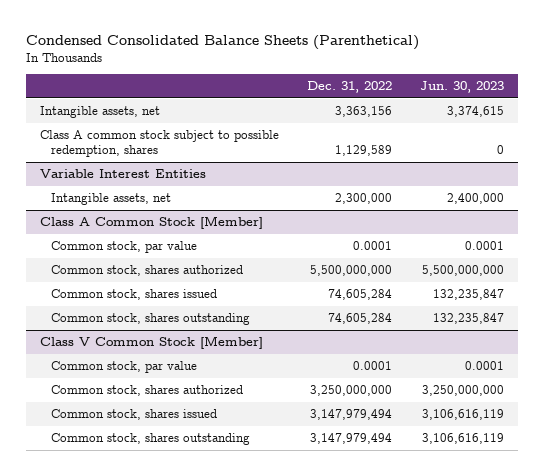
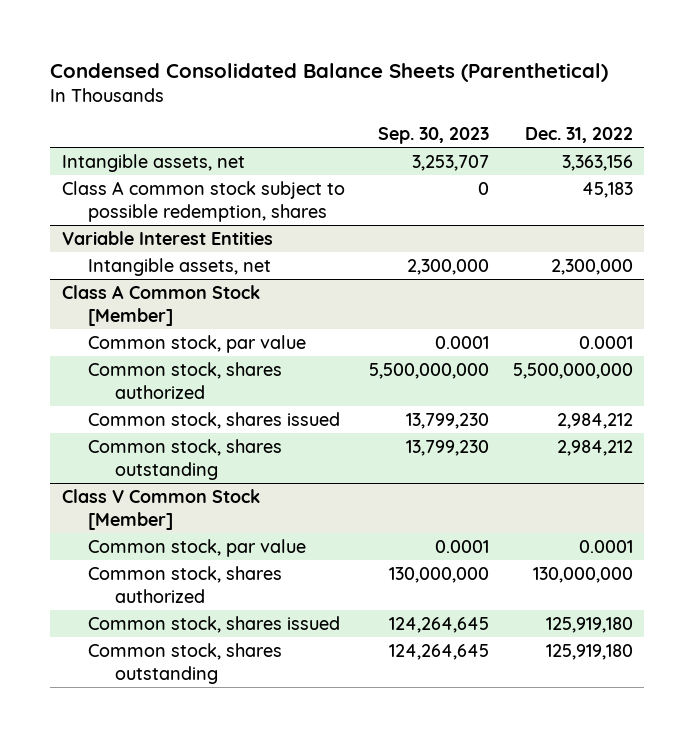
- | Dec. 31, 2022 | Jun. 30, 2023
+ | Sep. 30, 2023 | Dec. 31, 2022
- Class A common stock subject to possible redemption, shares | 1,129,589 | 0
+ Class A common stock subject to possible redemption, shares | 0 | 45,183
@ Class A Common Stock [Member]
- Common stock, shares issued | 74,605,284 | 132,235,847
- Common stock, shares outstanding | 74,605,284 | 132,235,847
+ Common stock, shares issued | 13,799,230 | 2,984,212
+ Common stock, shares outstanding | 13,799,230 | 2,984,212
@ Class V Common Stock [Member]
- Common stock, shares authorized | 3,250,000,000 | 3,250,000,000
- Common stock, shares issued | 3,147,979,494 | 3,106,616,119
- Common stock, shares outstanding | 3,147,979,494 | 3,106,616,119
+ Common stock, shares authorized | 130,000,000 | 130,000,000
+ Common stock, shares issued | 124,264,645 | 125,919,180
+ Common stock, shares outstanding | 124,264,645 | 125,919,180

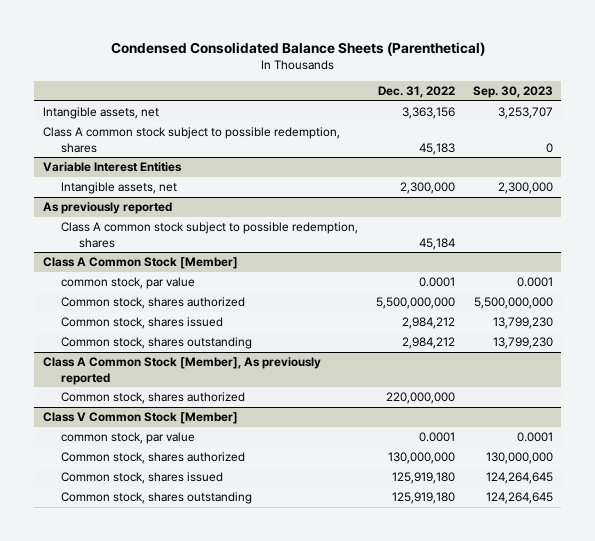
- | Sep. 30, 2023 | Dec. 31, 2022
+ | Dec. 31, 2022 | Sep. 30, 2023
+ As previously reported
+ Class A common stock subject to possible redemption, shares | 45,184 |
@ Class A Common Stock [Member]
- Common stock, par value | 0.0001 | 0.0001
+ common stock, par value | 0.0001 | 0.0001
+ Class A Common Stock [Member], As previously reported
+ Common stock, shares authorized | 220,000,000 |
@ Class V Common Stock [Member]
- Common stock, par value | 0.0001 | 0.0001
+ common stock, par value | 0.0001 | 0.0001

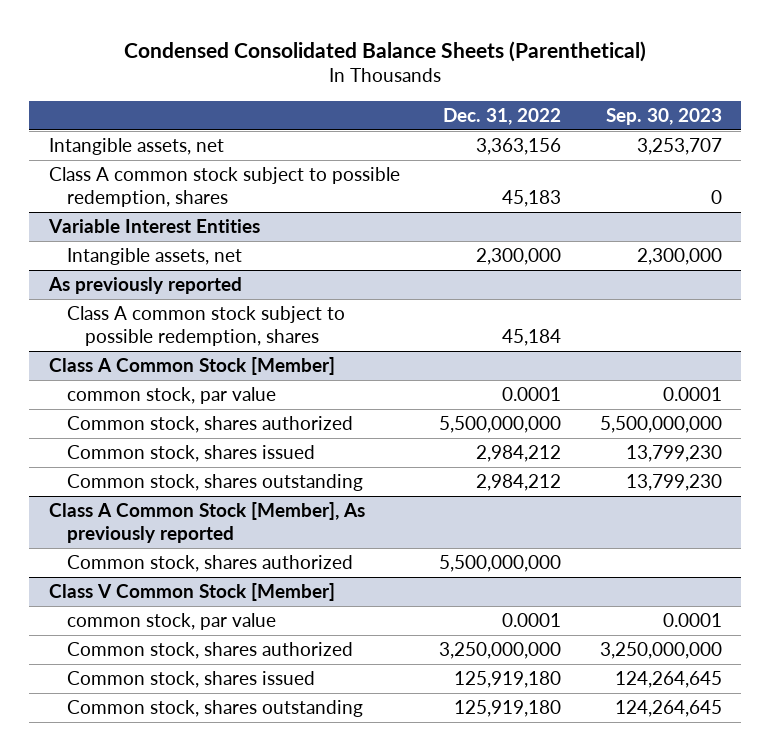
@ Class A Common Stock [Member], As previously reported
- Common stock, shares authorized | 220,000,000 |
+ Common stock, shares authorized | 5,500,000,000 |
@ Class V Common Stock [Member]
- Common stock, shares authorized | 130,000,000 | 130,000,000
+ Common stock, shares authorized | 3,250,000,000 | 3,250,000,000

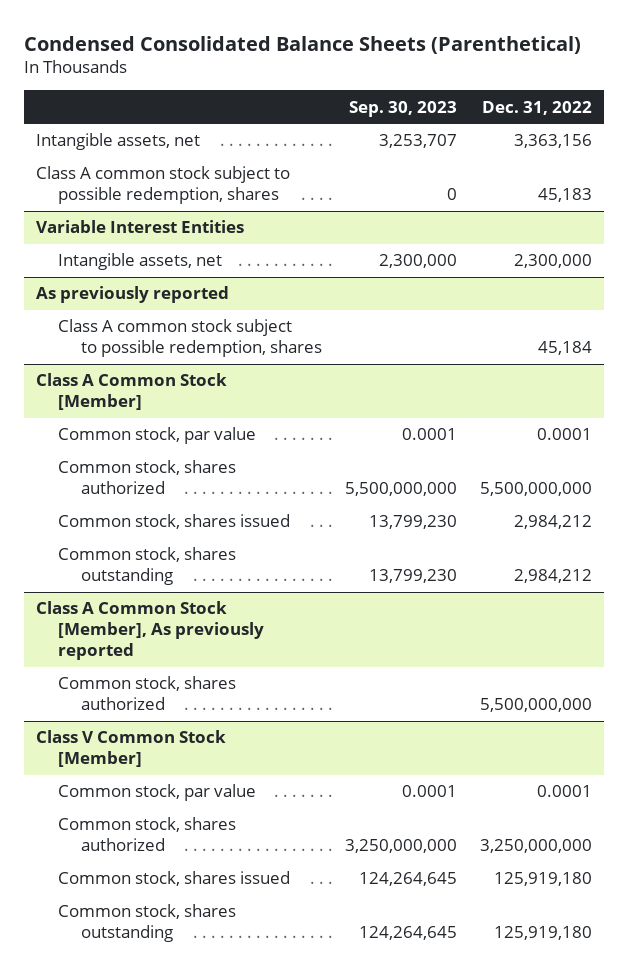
- | Dec. 31, 2022 | Sep. 30, 2023
+ | Sep. 30, 2023 | Dec. 31, 2022
@ Class A Common Stock [Member]
- common stock, par value | 0.0001 | 0.0001
+ Common stock, par value | 0.0001 | 0.0001
@ Class V Common Stock [Member]
- common stock, par value | 0.0001 | 0.0001
+ Common stock, par value | 0.0001 | 0.0001

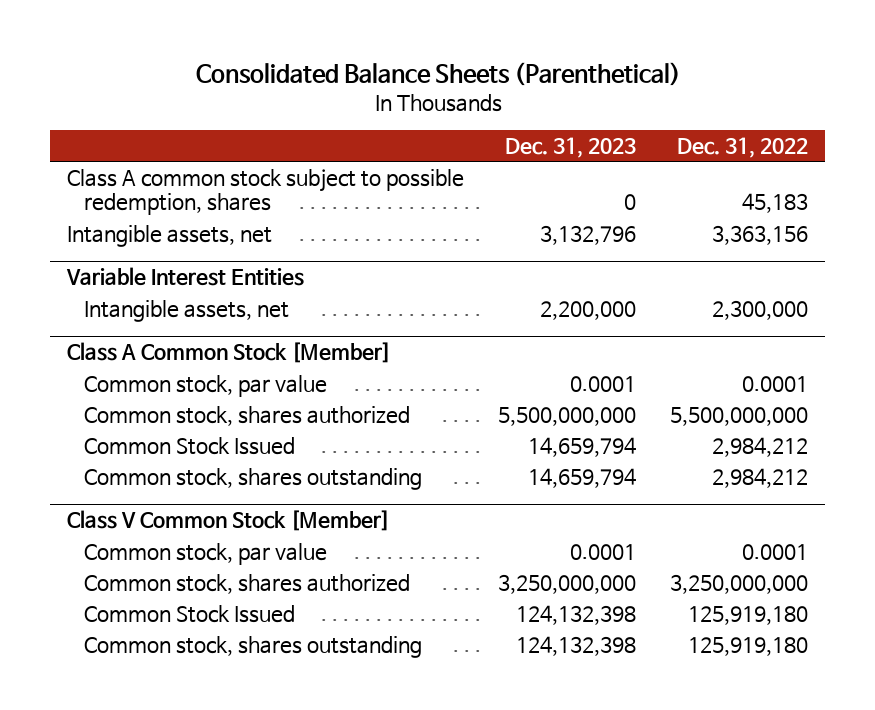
- Condensed Consolidated Balance Sheets (Parenthetical)
+ Consolidated Balance Sheets (Parenthetical)
- | Sep. 30, 2023 | Dec. 31, 2022
+ | Dec. 31, 2023 | Dec. 31, 2022
moved down: Intangible assets, net | 3,132,796 | 3,363,156
- As previously reported
- Class A common stock subject to possible redemption, shares | | 45,184
@ Class A Common Stock [Member]
- Common stock, shares issued | 13,799,230 | 2,984,212
+ Common Stock Issued | 14,659,794 | 2,984,212
- Class A Common Stock [Member], As previously reported
- Common stock, shares authorized | | 5,500,000,000
@ Class V Common Stock [Member]
- Common stock, shares issued | 124,264,645 | 125,919,180
+ Common Stock Issued | 124,132,398 | 125,919,180

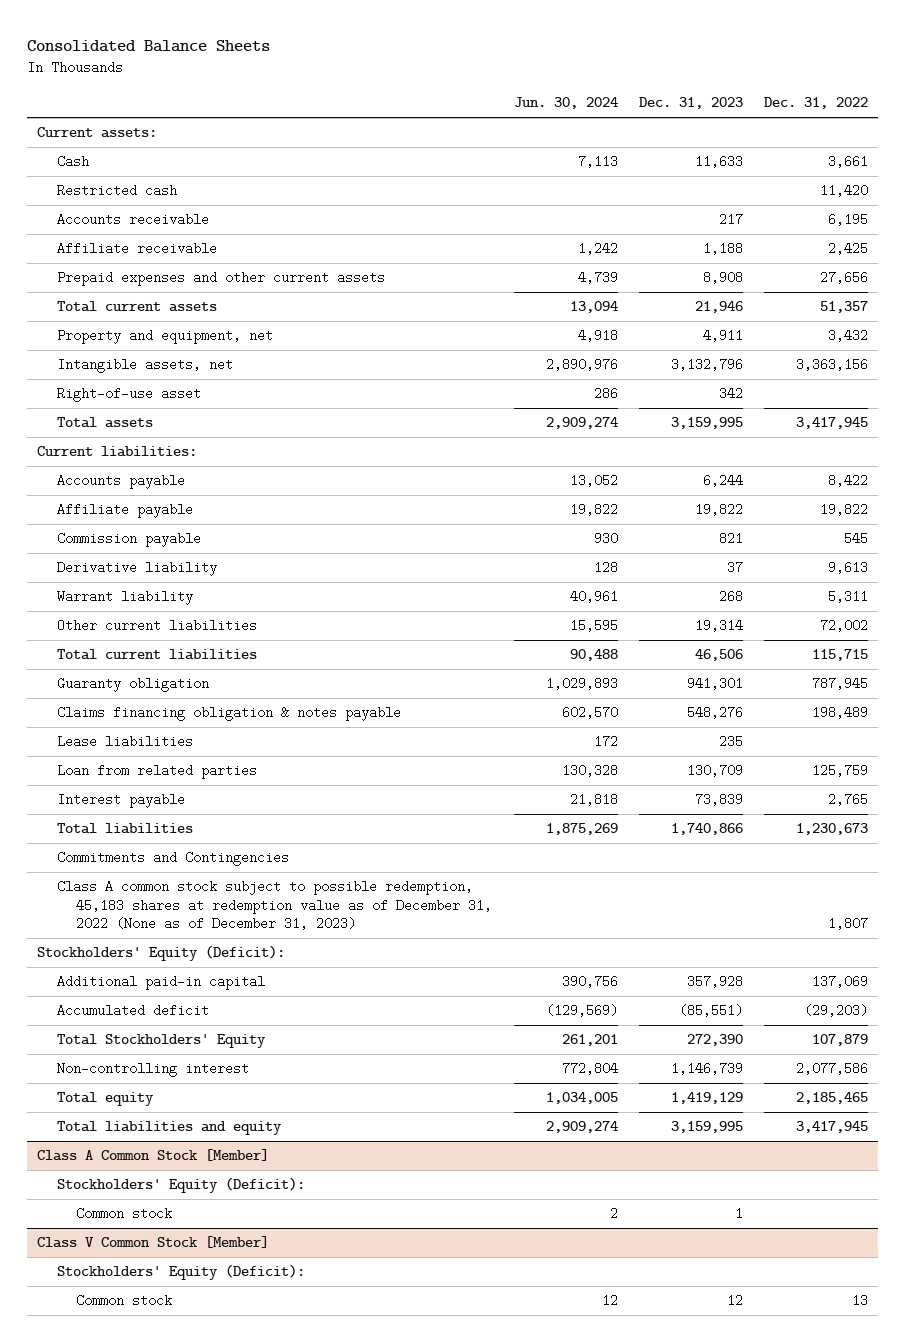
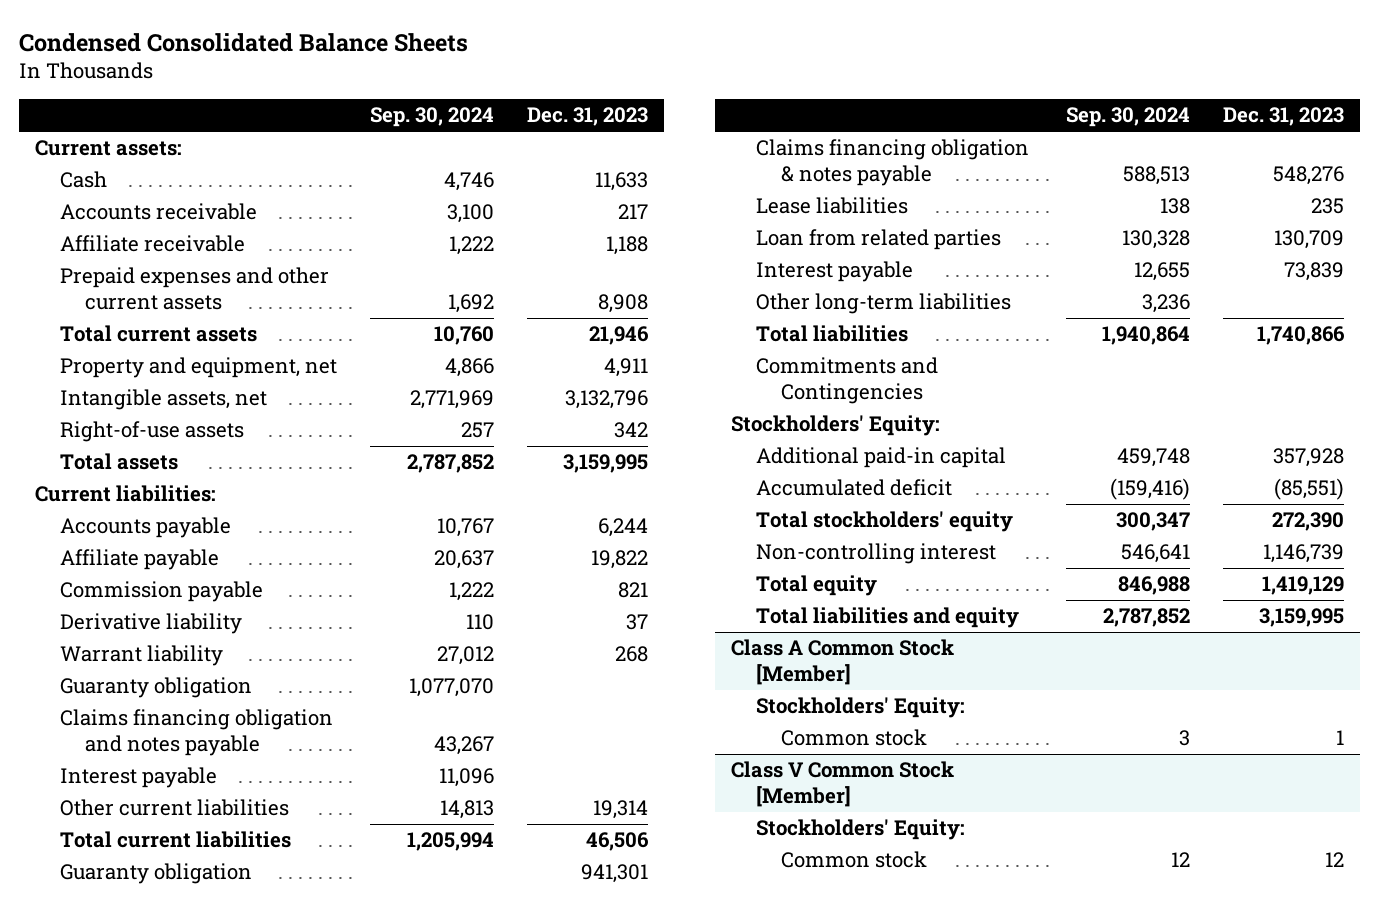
- Consolidated Balance Sheets
+ Condensed Consolidated Balance Sheets
- | Jun. 30, 2024 | Dec. 31, 2023 | Dec. 31, 2022
+ | Sep. 30, 2024 | Dec. 31, 2023
- Restricted cash | | | 11,420
- Right-of-use asset | 286 | 342 |
+ Right-of-use assets | 257 | 342
+ Guaranty obligation | 1,077,070 |
+ Claims financing obligation and notes payable | 43,267 |
+ Interest payable | 11,096 |
+ Other long-term liabilities | 3,236 |
- Class A common stock subject to possible redemption, 45,183 shares at redemption value as of December 31, 2022 (None as of December 31, 2023) | | | 1,807
- Stockholders' Equity (Deficit):
+ Stockholders' Equity:
- Total Stockholders' Equity | 261,201 | 272,390 | 107,879
+ Total stockholders' equity | 300,347 | 272,390
@ Class A Common Stock [Member]
- Stockholders' Equity (Deficit):
+ Stockholders' Equity:
@ Class V Common Stock [Member]
- Stockholders' Equity (Deficit):
+ Stockholders' Equity:

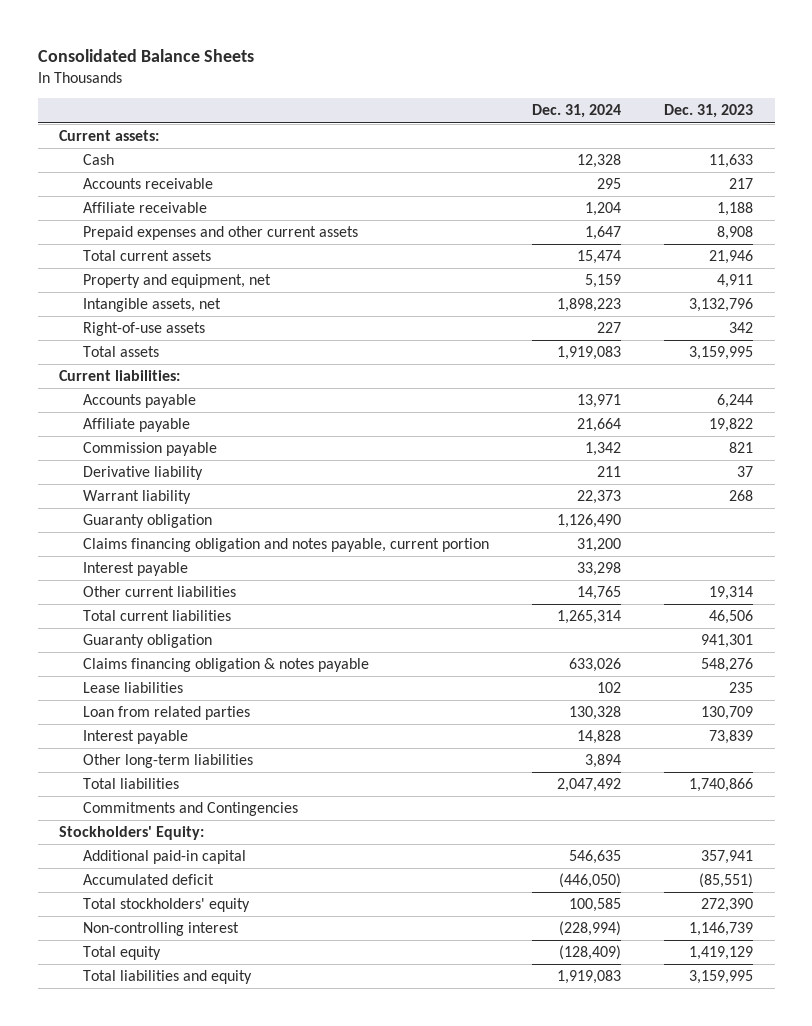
- Condensed Consolidated Balance Sheets
+ Consolidated Balance Sheets
- | Sep. 30, 2024 | Dec. 31, 2023
+ | Dec. 31, 2024 | Dec. 31, 2023
- Claims financing obligation and notes payable | 43,267 |
+ Claims financing obligation and notes payable, current portion | 31,200 |
- Additional paid-in capital | 459,748 | 357,928
+ Additional paid-in capital | 546,635 | 357,941
- Class A Common Stock [Member]
- Stockholders' Equity:
- Common stock | 3 | 1
- Class V Common Stock [Member]
- Stockholders' Equity:
- Common stock | 12 | 12

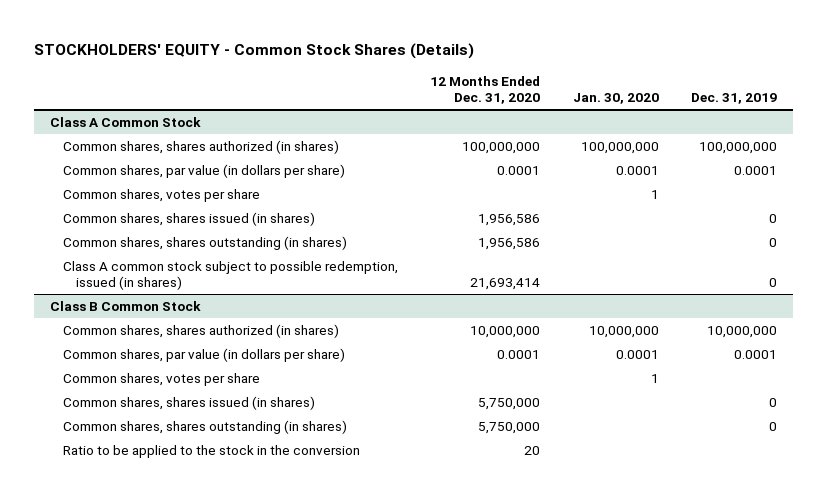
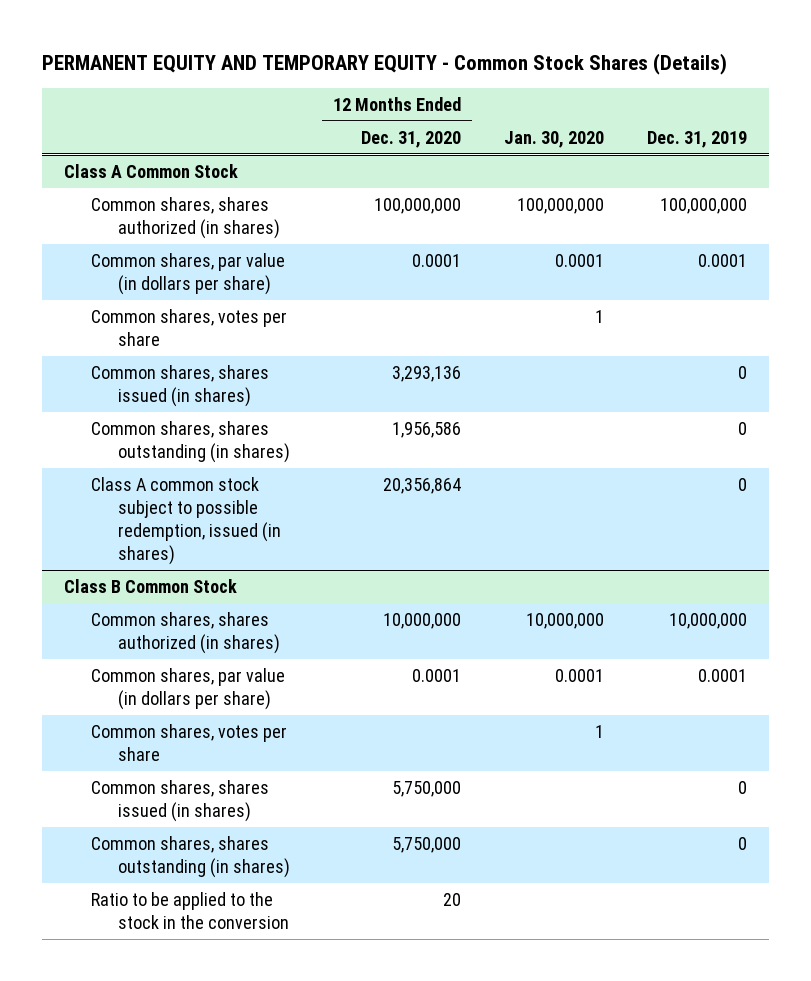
- STOCKHOLDERS' EQUITY - Common Stock Shares (Details)
+ PERMANENT EQUITY AND TEMPORARY EQUITY - Common Stock Shares (Details)
@ Class A Common Stock
- Common shares, shares issued (in shares) | 1,956,586 | | 0
+ Common shares, shares issued (in shares) | 3,293,136 | | 0
- Class A common stock subject to possible redemption, issued (in shares) | 21,693,414 | | 0
+ Class A common stock subject to possible redemption, issued (in shares) | 20,356,864 | | 0

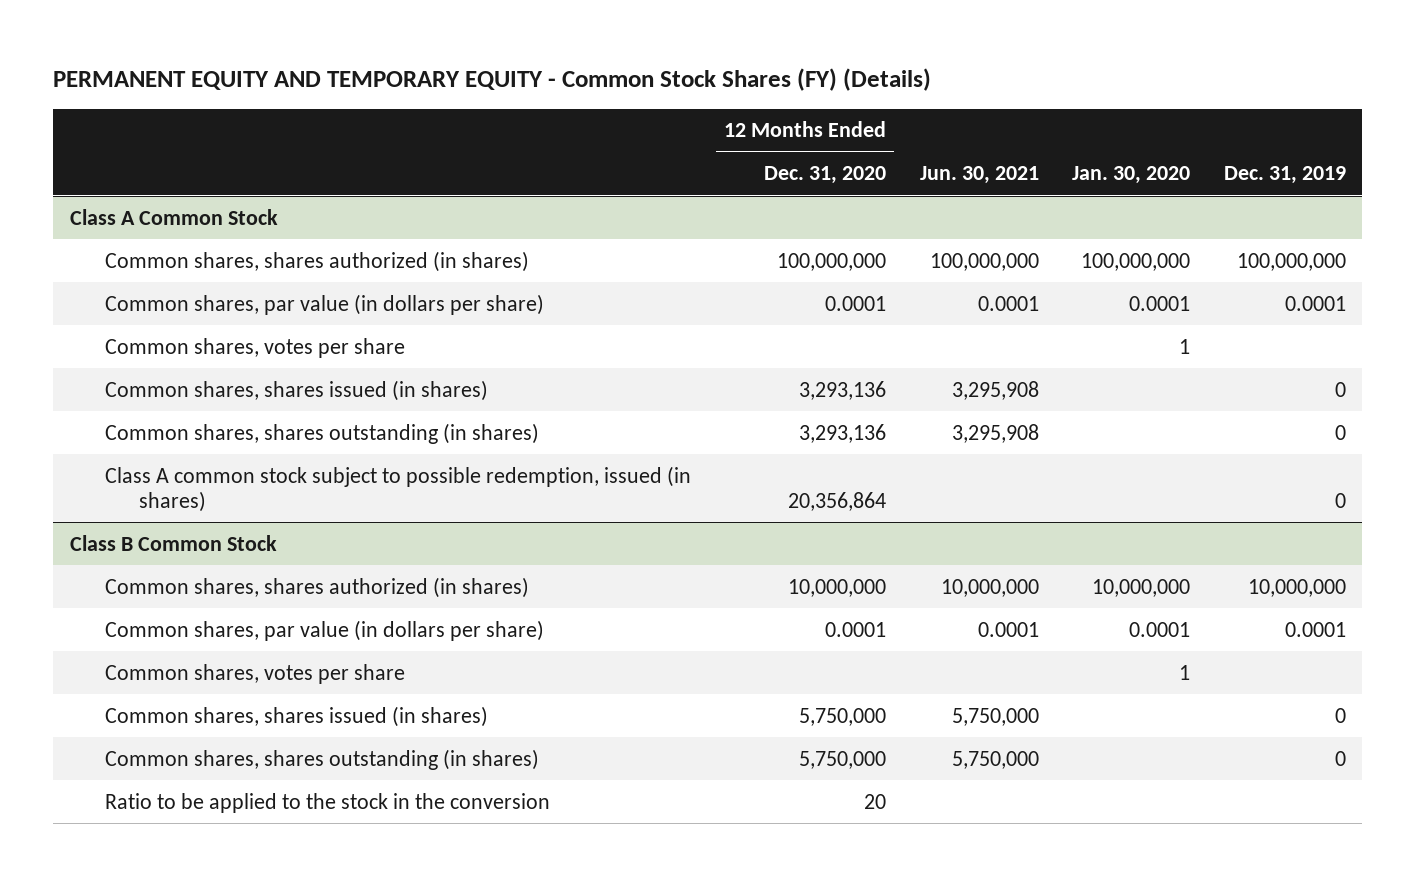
- PERMANENT EQUITY AND TEMPORARY EQUITY - Common Stock Shares (Details)
+ PERMANENT EQUITY AND TEMPORARY EQUITY - Common Stock Shares (FY) (Details)
- | 12 Months Ended Dec. 31, 2020 | Jan. 30, 2020 | Dec. 31, 2019
+ | 12 Months Ended Dec. 31, 2020 | Jun. 30, 2021 | Jan. 30, 2020 | Dec. 31, 2019
@ Class A Common Stock
- Common shares, shares outstanding (in shares) | 1,956,586 | | 0
+ Common shares, shares outstanding (in shares) | 3,293,136 | 3,295,908 | | 0

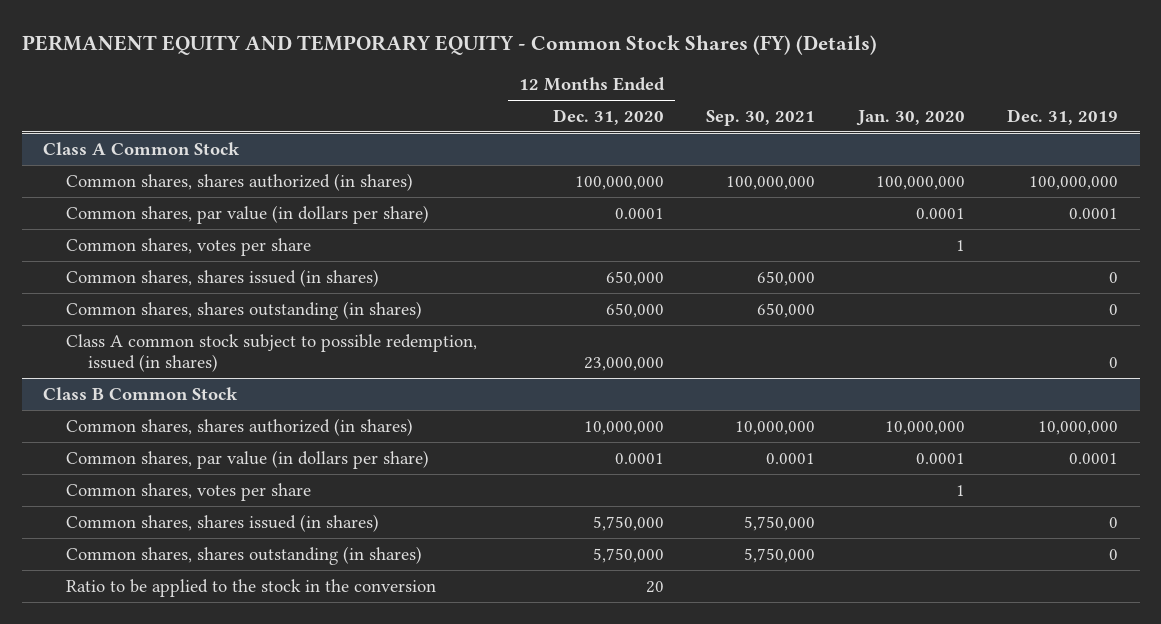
- | 12 Months Ended Dec. 31, 2020 | Jun. 30, 2021 | Jan. 30, 2020 | Dec. 31, 2019
+ | 12 Months Ended Dec. 31, 2020 | Sep. 30, 2021 | Jan. 30, 2020 | Dec. 31, 2019
@ Class A Common Stock
- Common shares, shares issued (in shares) | 3,293,136 | 3,295,908 | | 0
- Common shares, shares outstanding (in shares) | 3,293,136 | 3,295,908 | | 0
- Class A common stock subject to possible redemption, issued (in shares) | 20,356,864 | | | 0
+ Common shares, shares issued (in shares) | 650,000 | 650,000 | | 0
+ Common shares, shares outstanding (in shares) | 650,000 | 650,000 | | 0
+ Class A common stock subject to possible redemption, issued (in shares) | 23,000,000 | | | 0

